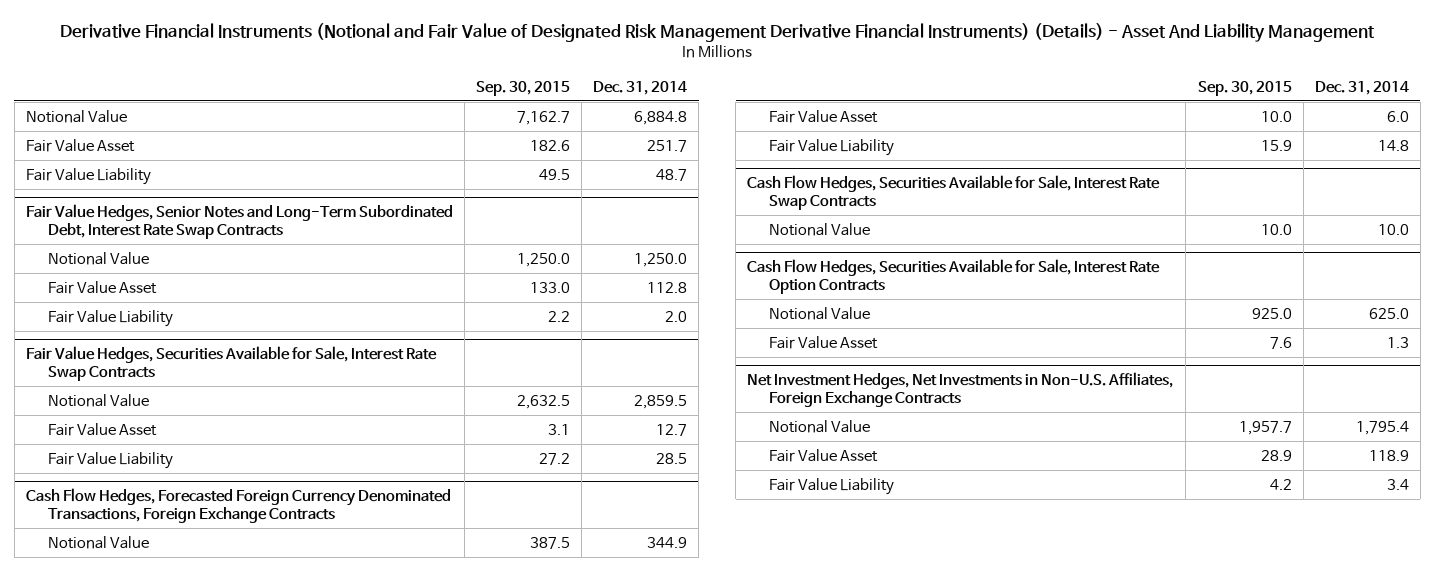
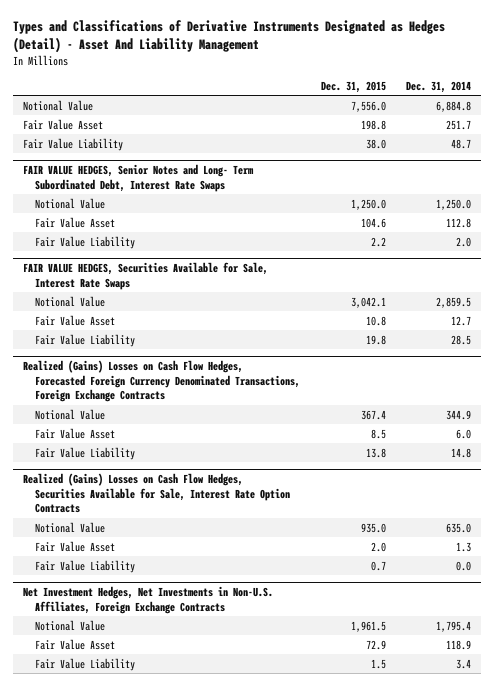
- Derivative Financial Instruments (Notional and Fair Value of Designated Risk Management Derivative Financial Instruments) (Details) - Asset And Liability Management
+ Types and Classifications of Derivative Instruments Designated as Hedges (Detail) - Asset And Liability Management
- | Sep. 30, 2015 | Dec. 31, 2014
+ | Dec. 31, 2015 | Dec. 31, 2014
- Fair Value Hedges, Senior Notes and Long-Term Subordinated Debt, Interest Rate Swap Contracts
+ FAIR VALUE HEDGES, Senior Notes and Long- Term Subordinated Debt, Interest Rate Swaps
- Fair Value Hedges, Securities Available for Sale, Interest Rate Swap Contracts
+ FAIR VALUE HEDGES, Securities Available for Sale, Interest Rate Swaps
- Cash Flow Hedges, Forecasted Foreign Currency Denominated Transactions, Foreign Exchange Contracts
+ Realized (Gains) Losses on Cash Flow Hedges, Forecasted Foreign Currency Denominated Transactions, Foreign Exchange Contracts
- Cash Flow Hedges, Securities Available for Sale, Interest Rate Swap Contracts
- Notional Value | 10.0 | 10.0
- Cash Flow Hedges, Securities Available for Sale, Interest Rate Option Contracts
- Notional Value | 925.0 | 625.0
+ Realized (Gains) Losses on Cash Flow Hedges, Securities Available for Sale, Interest Rate Option Contracts
+ Notional Value | 935.0 | 635.0
+ Fair Value Liability | 0.7 | 0.0

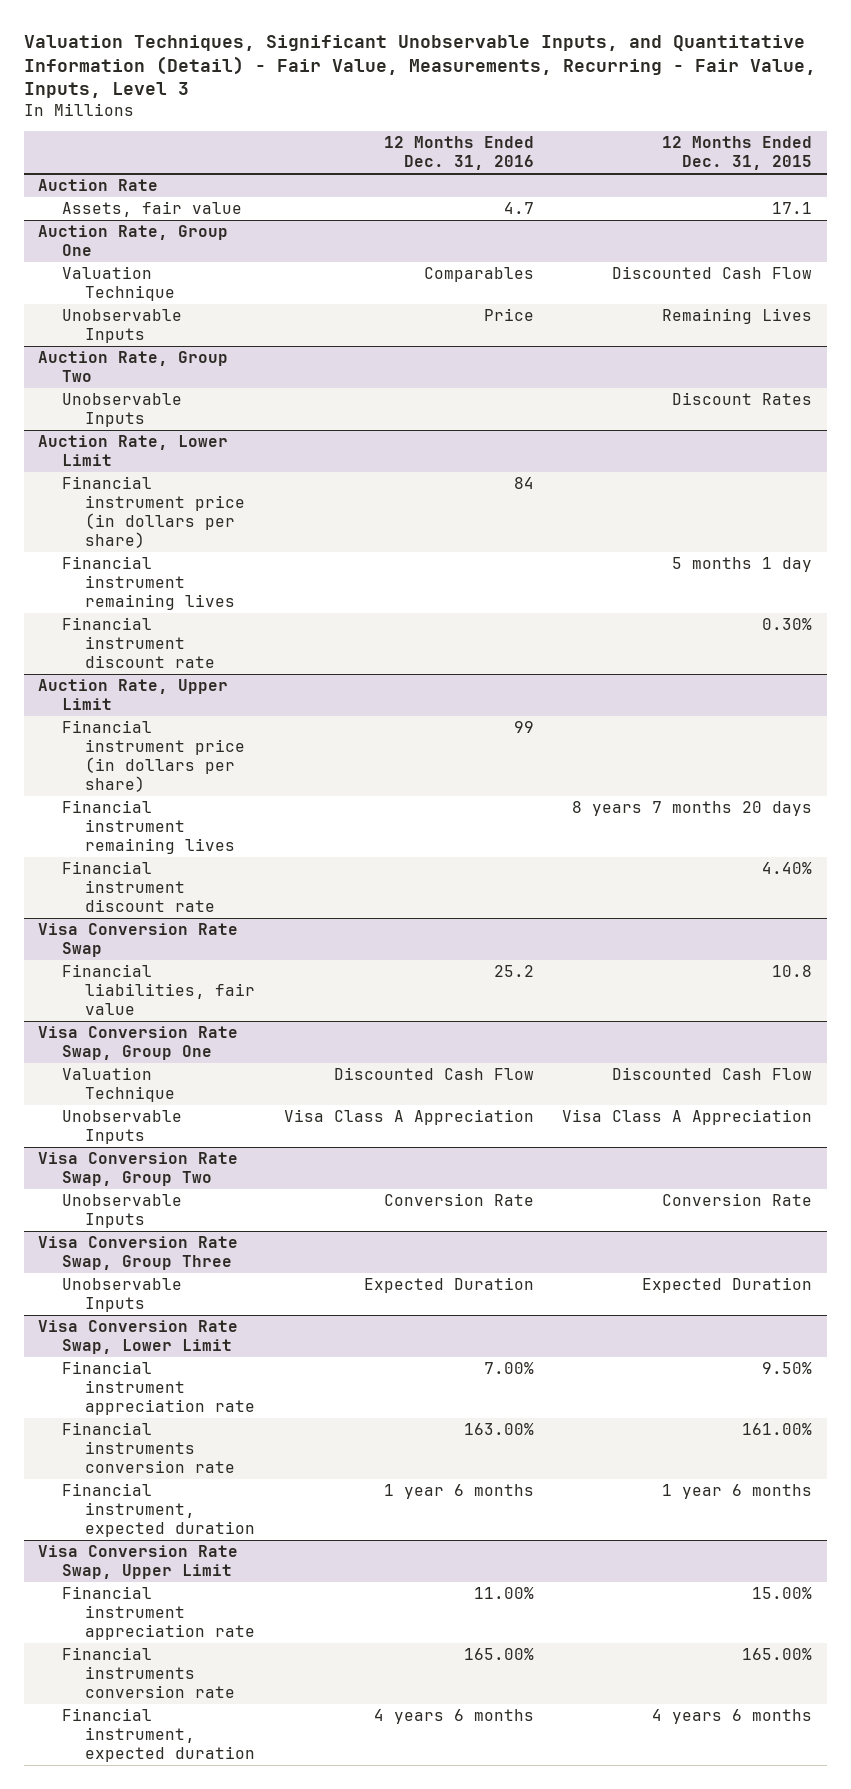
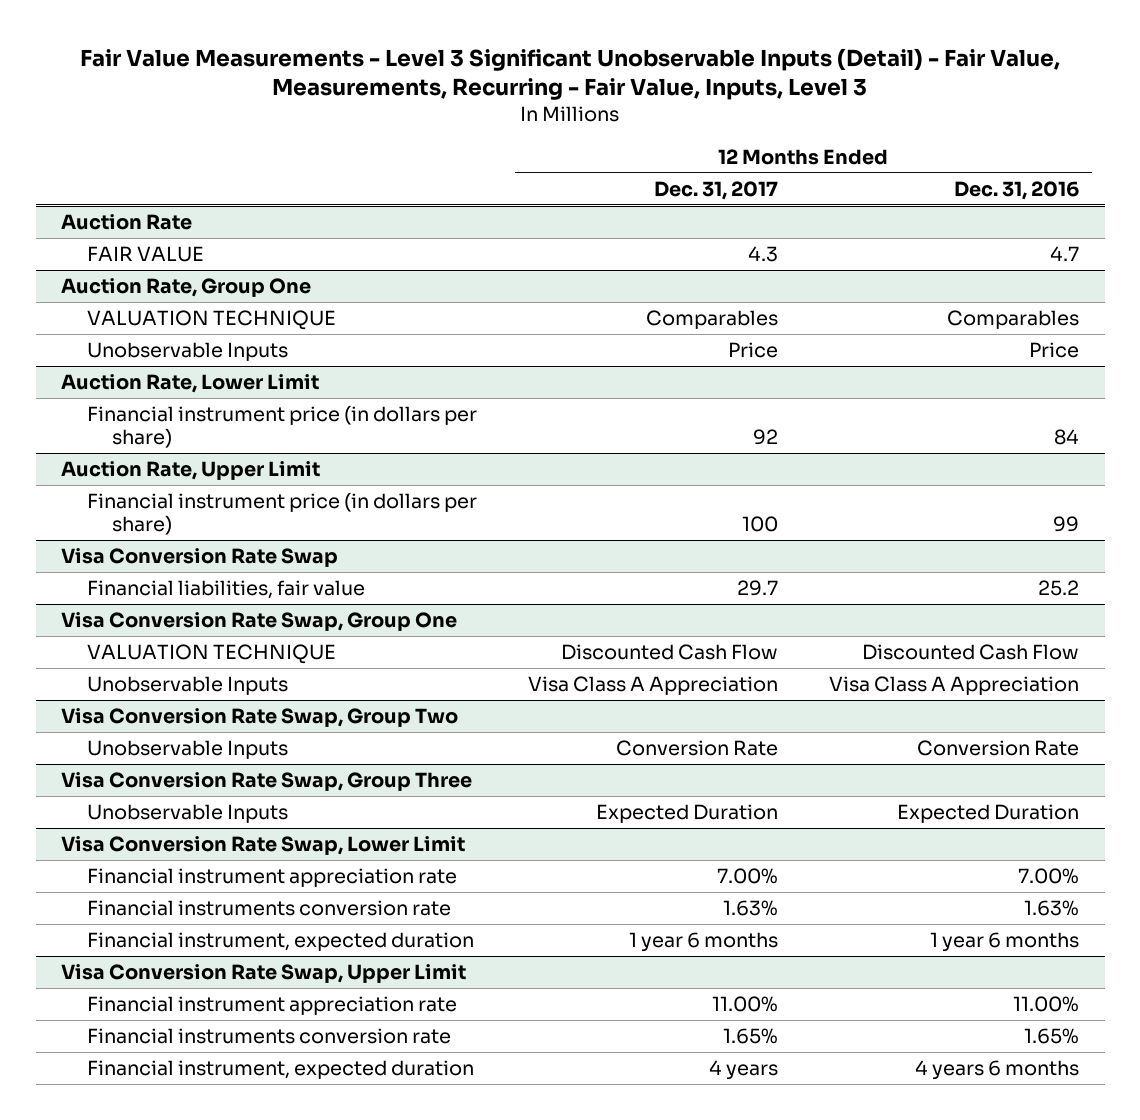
- Valuation Techniques, Significant Unobservable Inputs, and Quantitative Information (Detail) - Fair Value, Measurements, Recurring - Fair Value, Inputs, Level 3
+ Fair Value Measurements - Level 3 Significant Unobservable Inputs (Detail) - Fair Value, Measurements, Recurring - Fair Value, Inputs, Level 3
- | 12 Months Ended Dec. 31, 2016 | 12 Months Ended Dec. 31, 2015
+ | 12 Months Ended Dec. 31, 2017 | 12 Months Ended Dec. 31, 2016
@ Auction Rate
- Assets, fair value | 4.7 | 17.1
+ FAIR VALUE | 4.3 | 4.7
@ Auction Rate, Group One
- Valuation Technique | Comparables | Discounted Cash Flow
+ VALUATION TECHNIQUE | Comparables | Comparables
- Auction Rate, Group Two
- Unobservable Inputs | | Discount Rates
@ Auction Rate, Lower Limit
- Financial instrument remaining lives | | 5 months 1 day
- Financial instrument discount rate | | 0.30%
@ Auction Rate, Upper Limit
- Financial instrument remaining lives | | 8 years 7 months 20 days
- Financial instrument discount rate | | 4.40%
@ Visa Conversion Rate Swap, Group One
- Valuation Technique | Discounted Cash Flow | Discounted Cash Flow
+ VALUATION TECHNIQUE | Discounted Cash Flow | Discounted Cash Flow
@ Visa Conversion Rate Swap, Lower Limit
- Financial instruments conversion rate | 163.00% | 161.00%
+ Financial instruments conversion rate | 1.63% | 1.63%
@ Visa Conversion Rate Swap, Upper Limit
- Financial instruments conversion rate | 165.00% | 165.00%
+ Financial instruments conversion rate | 1.65% | 1.65%

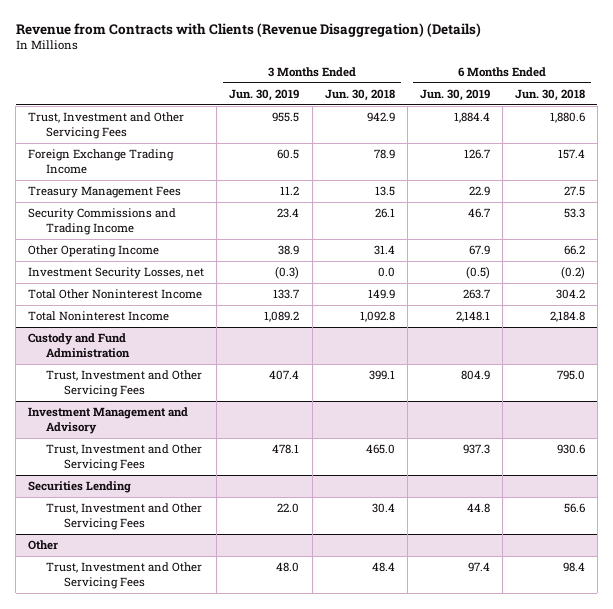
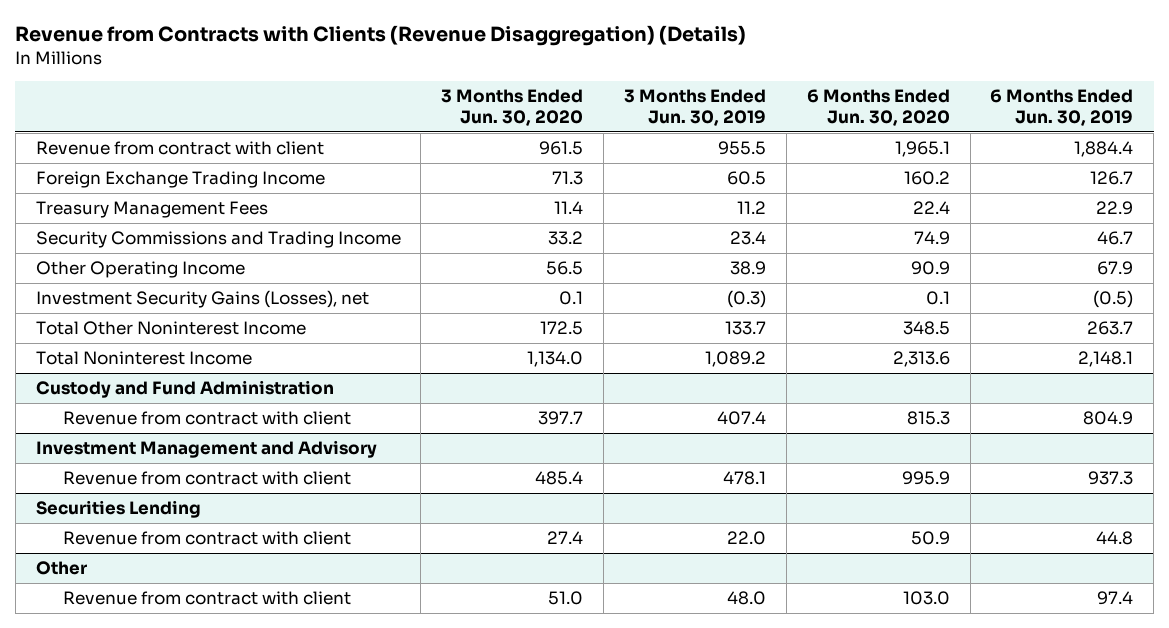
- | 3 Months Ended Jun. 30, 2019 | 3 Months Ended Jun. 30, 2018 | 6 Months Ended Jun. 30, 2019 | 6 Months Ended Jun. 30, 2018
+ | 3 Months Ended Jun. 30, 2020 | 3 Months Ended Jun. 30, 2019 | 6 Months Ended Jun. 30, 2020 | 6 Months Ended Jun. 30, 2019
- Trust, Investment and Other Servicing Fees | 955.5 | 942.9 | 1,884.4 | 1,880.6
+ Revenue from contract with client | 961.5 | 955.5 | 1,965.1 | 1,884.4
- Investment Security Losses, net | (0.3) | 0.0 | (0.5) | (0.2)
+ Investment Security Gains (Losses), net | 0.1 | (0.3) | 0.1 | (0.5)
@ Custody and Fund Administration
- Trust, Investment and Other Servicing Fees | 407.4 | 399.1 | 804.9 | 795.0
+ Revenue from contract with client | 397.7 | 407.4 | 815.3 | 804.9
@ Investment Management and Advisory
- Trust, Investment and Other Servicing Fees | 478.1 | 465.0 | 937.3 | 930.6
+ Revenue from contract with client | 485.4 | 478.1 | 995.9 | 937.3
@ Securities Lending
- Trust, Investment and Other Servicing Fees | 22.0 | 30.4 | 44.8 | 56.6
+ Revenue from contract with client | 27.4 | 22.0 | 50.9 | 44.8
@ Other
- Trust, Investment and Other Servicing Fees | 48.0 | 48.4 | 97.4 | 98.4
+ Revenue from contract with client | 51.0 | 48.0 | 103.0 | 97.4

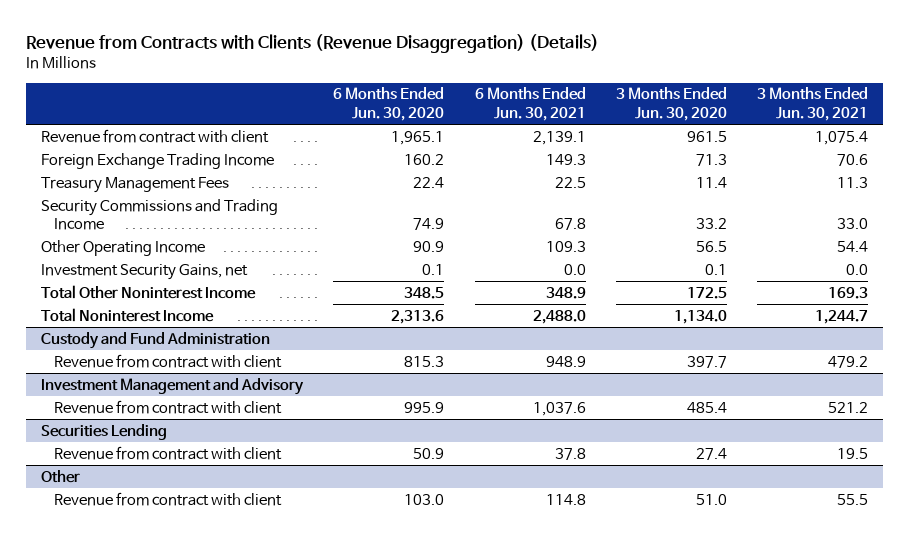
- | 3 Months Ended Jun. 30, 2020 | 3 Months Ended Jun. 30, 2019 | 6 Months Ended Jun. 30, 2020 | 6 Months Ended Jun. 30, 2019
+ | 6 Months Ended Jun. 30, 2020 | 6 Months Ended Jun. 30, 2021 | 3 Months Ended Jun. 30, 2020 | 3 Months Ended Jun. 30, 2021
- Investment Security Gains (Losses), net | 0.1 | (0.3) | 0.1 | (0.5)
+ Investment Security Gains, net | 0.1 | 0.0 | 0.1 | 0.0

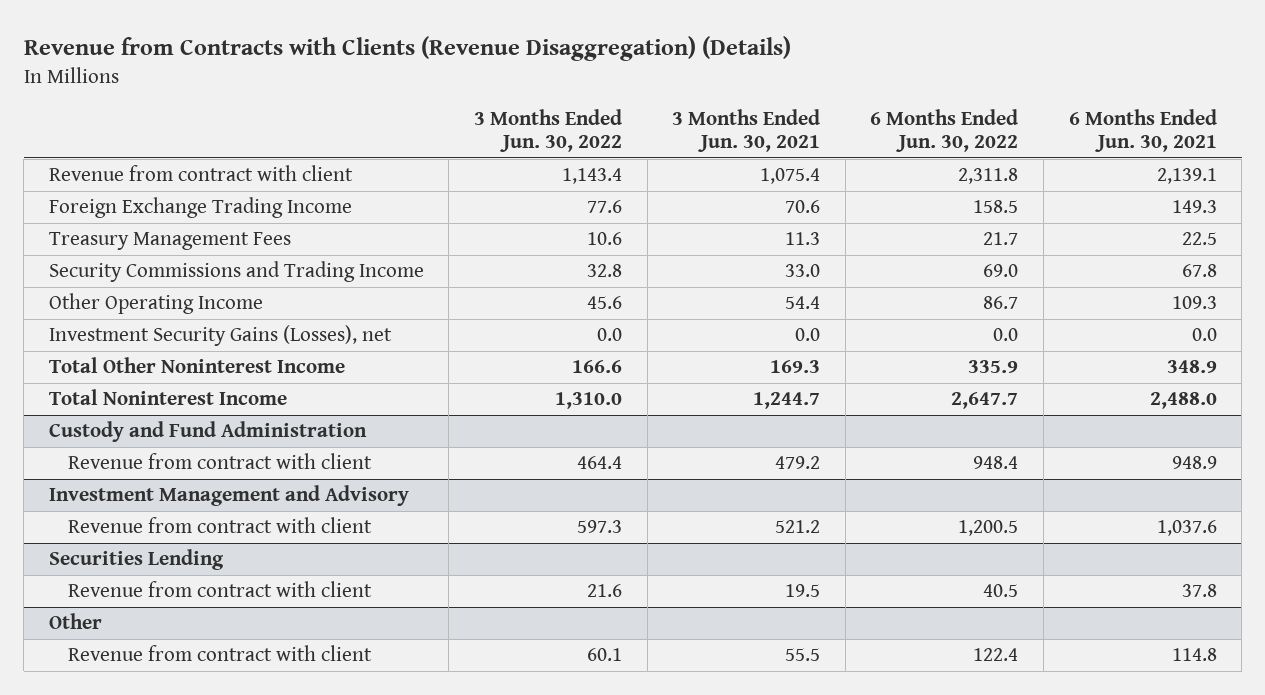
- | 6 Months Ended Jun. 30, 2020 | 6 Months Ended Jun. 30, 2021 | 3 Months Ended Jun. 30, 2020 | 3 Months Ended Jun. 30, 2021
+ | 3 Months Ended Jun. 30, 2022 | 3 Months Ended Jun. 30, 2021 | 6 Months Ended Jun. 30, 2022 | 6 Months Ended Jun. 30, 2021
- Investment Security Gains, net | 0.1 | 0.0 | 0.1 | 0.0
+ Investment Security Gains (Losses), net | 0.0 | 0.0 | 0.0 | 0.0

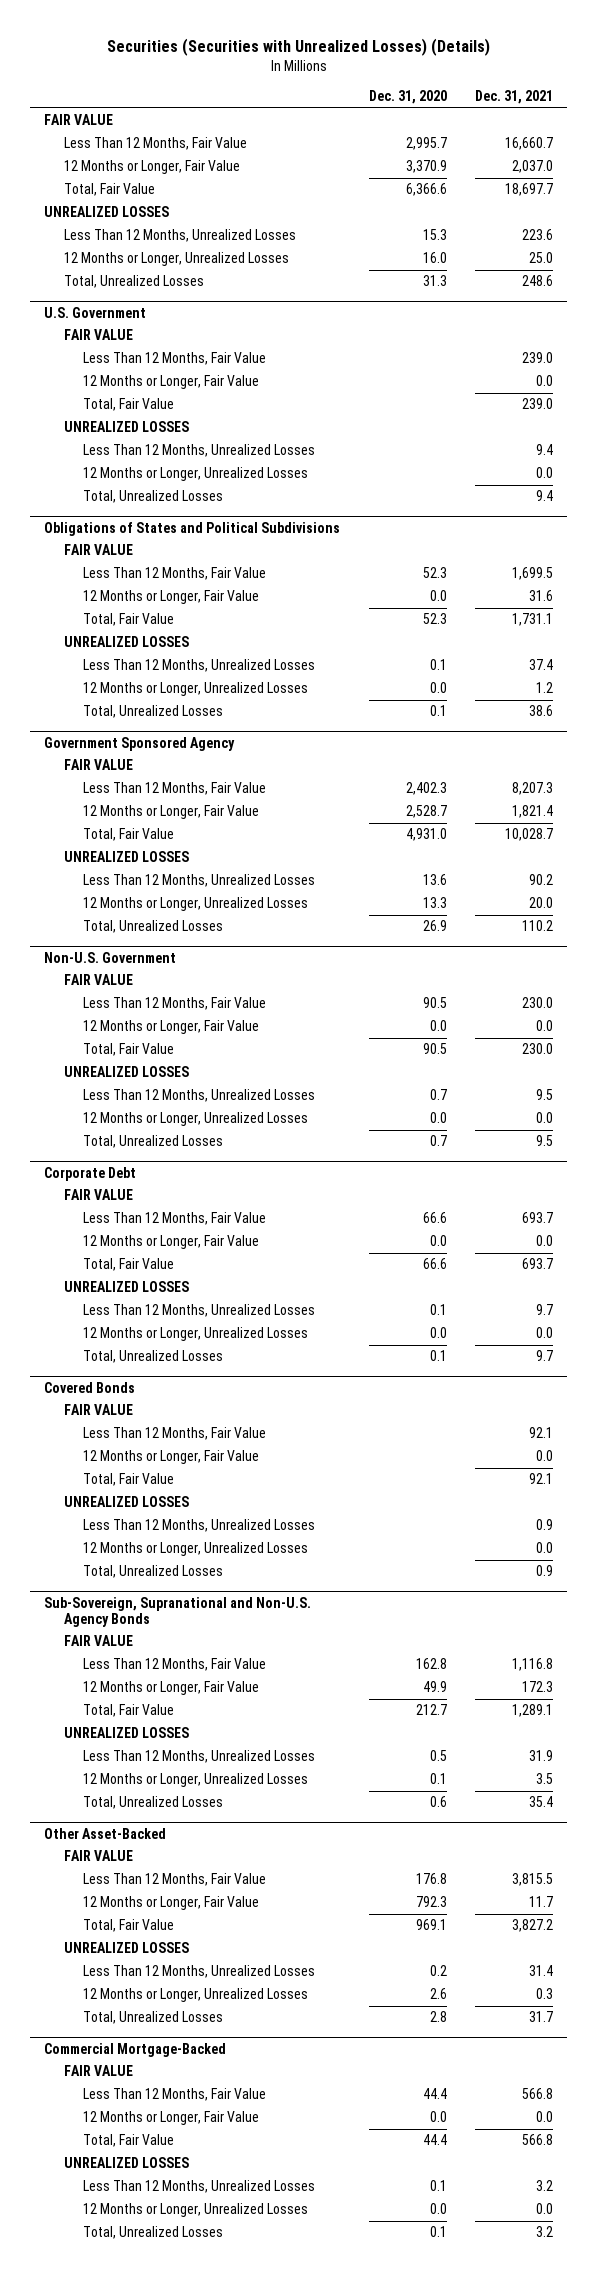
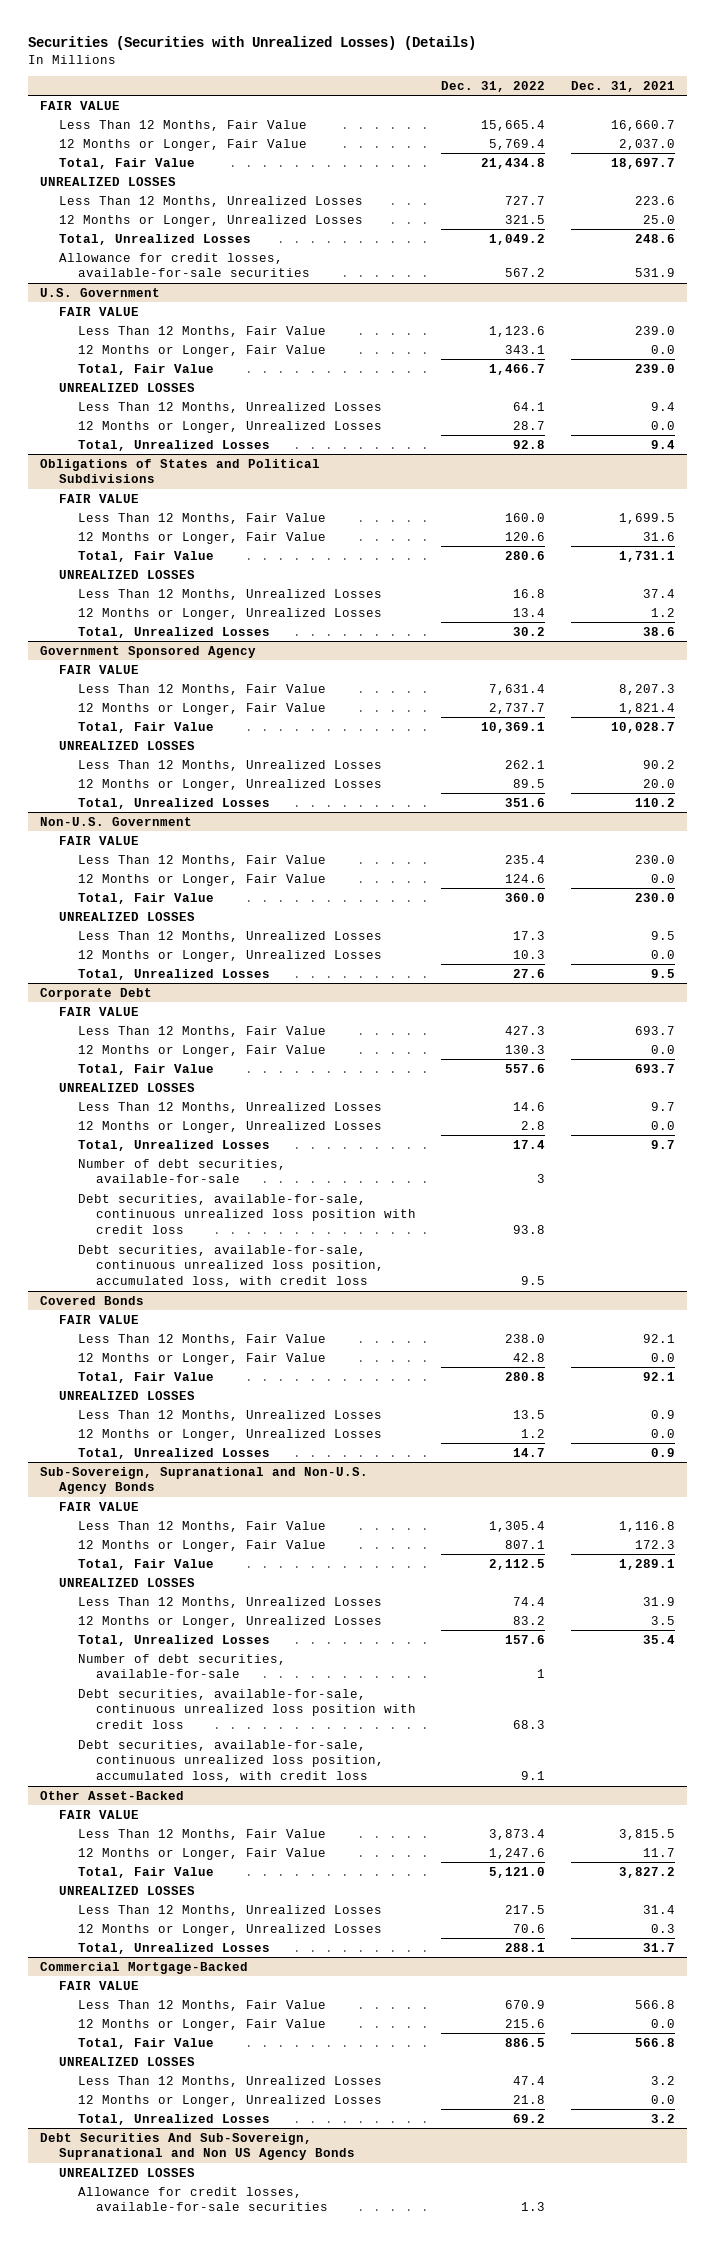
- | Dec. 31, 2020 | Dec. 31, 2021
+ | Dec. 31, 2022 | Dec. 31, 2021
+ Allowance for credit losses, available-for-sale securities | 567.2 | 531.9
@ Corporate Debt
+ Number of debt securities, available-for-sale | 3 |
+ Debt securities, available-for-sale, continuous unrealized loss position with credit loss | 93.8 |
+ Debt securities, available-for-sale, continuous unrealized loss position, accumulated loss, with credit loss | 9.5 |
@ Sub-Sovereign, Supranational and Non-U.S. Agency Bonds
+ Number of debt securities, available-for-sale | 1 |
+ Debt securities, available-for-sale, continuous unrealized loss position with credit loss | 68.3 |
+ Debt securities, available-for-sale, continuous unrealized loss position, accumulated loss, with credit loss | 9.1 |
+ Debt Securities And Sub-Sovereign, Supranational and Non US Agency Bonds
+ UNREALIZED LOSSES
+ Allowance for credit losses, available-for-sale securities | 1.3 |

